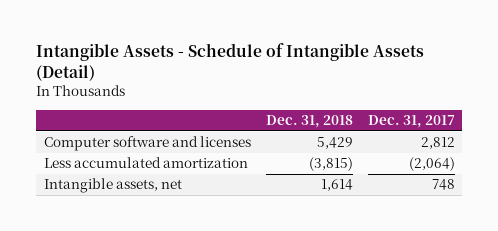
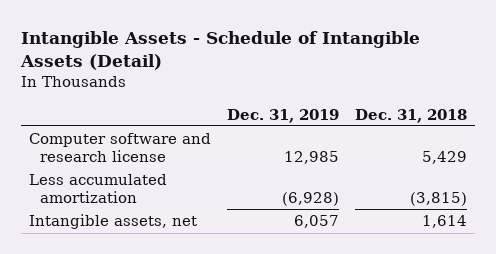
- | Dec. 31, 2018 | Dec. 31, 2017
+ | Dec. 31, 2019 | Dec. 31, 2018
- Computer software and licenses | 5,429 | 2,812
+ Computer software and research license | 12,985 | 5,429

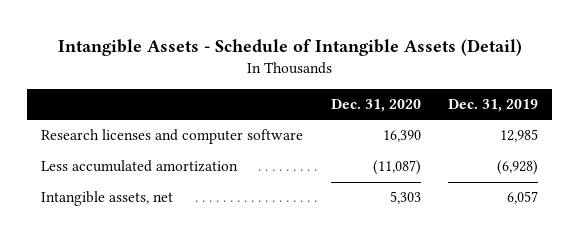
- | Dec. 31, 2019 | Dec. 31, 2018
+ | Dec. 31, 2020 | Dec. 31, 2019
- Computer software and research license | 12,985 | 5,429
+ Research licenses and computer software | 16,390 | 12,985

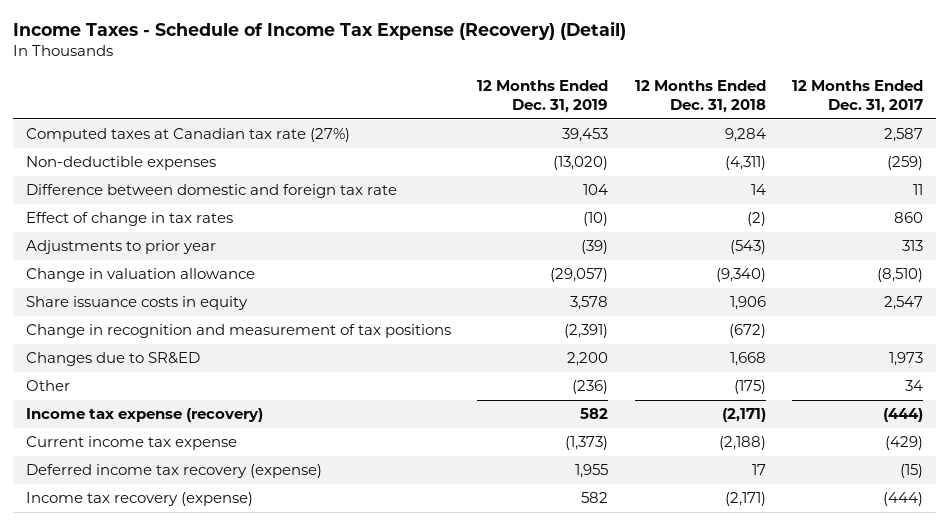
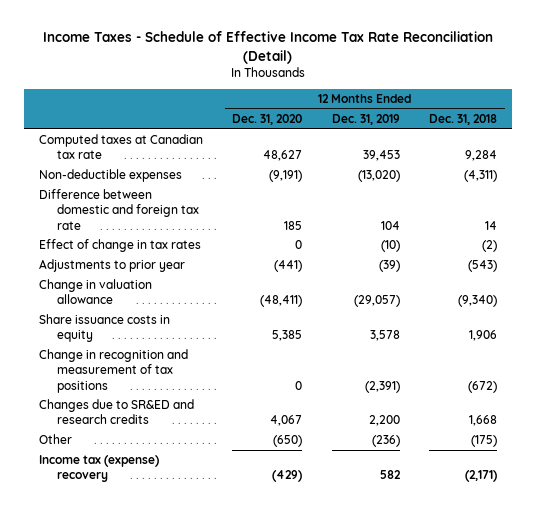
- Income Taxes - Schedule of Income Tax Expense (Recovery) (Detail)
+ Income Taxes - Schedule of Effective Income Tax Rate Reconciliation (Detail)
- | 12 Months Ended Dec. 31, 2019 | 12 Months Ended Dec. 31, 2018 | 12 Months Ended Dec. 31, 2017
+ | 12 Months Ended Dec. 31, 2020 | 12 Months Ended Dec. 31, 2019 | 12 Months Ended Dec. 31, 2018
- Computed taxes at Canadian tax rate (27%) | 39,453 | 9,284 | 2,587
+ Computed taxes at Canadian tax rate | 48,627 | 39,453 | 9,284
- Changes due to SR&ED | 2,200 | 1,668 | 1,973
+ Changes due to SR&ED and research credits | 4,067 | 2,200 | 1,668
- Income tax expense (recovery) | 582 | (2,171) | (444)
- Current income tax expense | (1,373) | (2,188) | (429)
- Deferred income tax recovery (expense) | 1,955 | 17 | (15)
- Income tax recovery (expense) | 582 | (2,171) | (444)
+ Income tax (expense) recovery | (429) | 582 | (2,171)

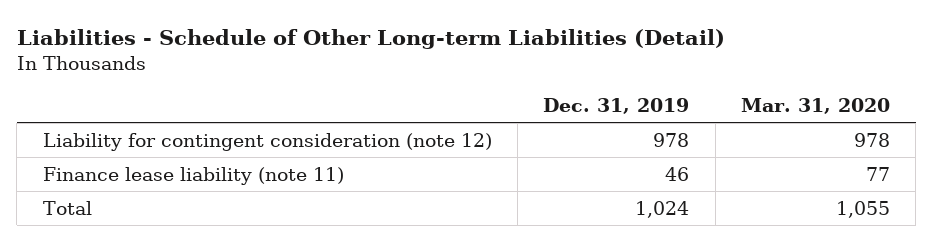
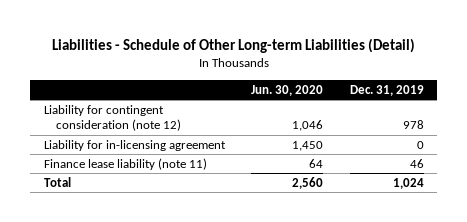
- | Dec. 31, 2019 | Mar. 31, 2020
+ | Jun. 30, 2020 | Dec. 31, 2019
+ Liability for in-licensing agreement | 1,450 | 0

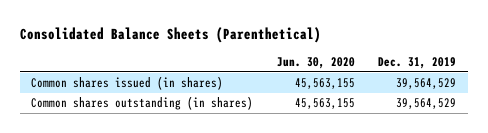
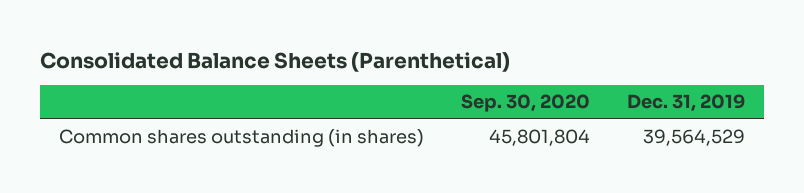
- | Jun. 30, 2020 | Dec. 31, 2019
+ | Sep. 30, 2020 | Dec. 31, 2019
- Common shares issued (in shares) | 45,563,155 | 39,564,529

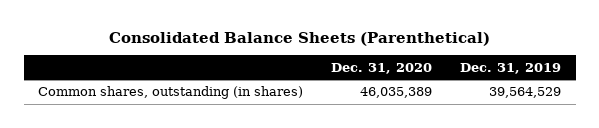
- | Sep. 30, 2020 | Dec. 31, 2019
+ | Dec. 31, 2020 | Dec. 31, 2019
- Common shares outstanding (in shares) | 45,801,804 | 39,564,529
+ Common shares, outstanding (in shares) | 46,035,389 | 39,564,529

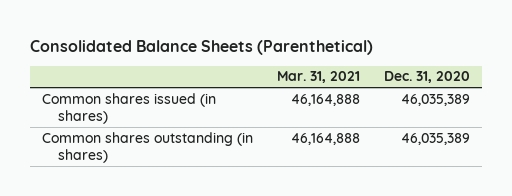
- | Dec. 31, 2020 | Dec. 31, 2019
+ | Mar. 31, 2021 | Dec. 31, 2020
- Common shares, outstanding (in shares) | 46,035,389 | 39,564,529
+ Common shares issued (in shares) | 46,164,888 | 46,035,389
+ Common shares outstanding (in shares) | 46,164,888 | 46,035,389

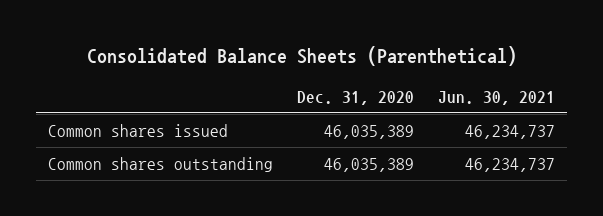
- | Mar. 31, 2021 | Dec. 31, 2020
+ | Dec. 31, 2020 | Jun. 30, 2021
- Common shares issued (in shares) | 46,164,888 | 46,035,389
- Common shares outstanding (in shares) | 46,164,888 | 46,035,389
+ Common shares issued | 46,035,389 | 46,234,737
+ Common shares outstanding | 46,035,389 | 46,234,737

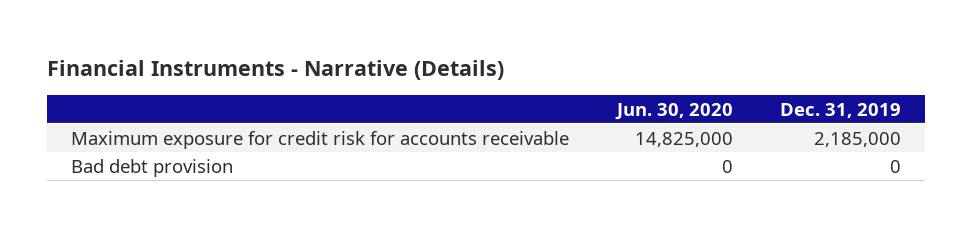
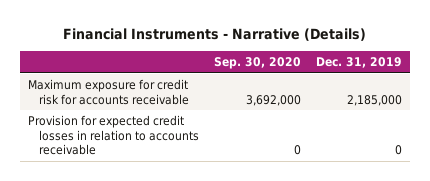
- | Jun. 30, 2020 | Dec. 31, 2019
+ | Sep. 30, 2020 | Dec. 31, 2019
- Bad debt provision | 0 | 0
+ Provision for expected credit losses in relation to accounts receivable | 0 | 0

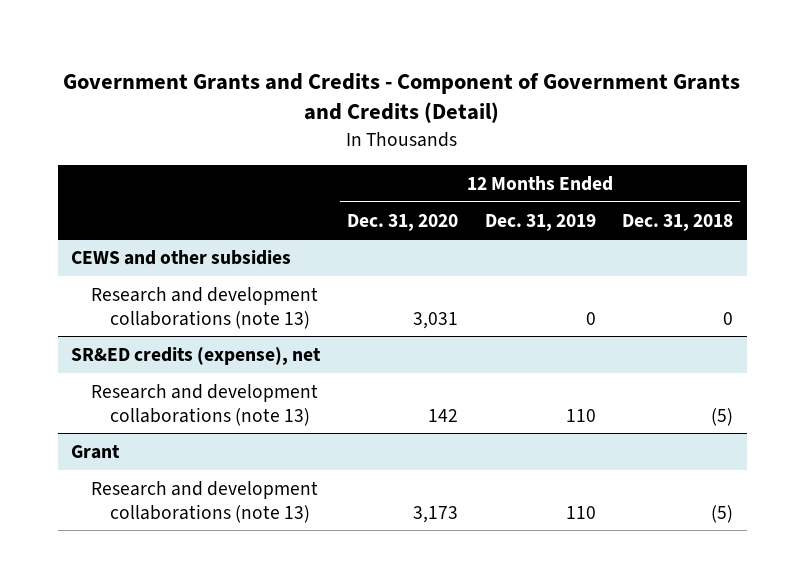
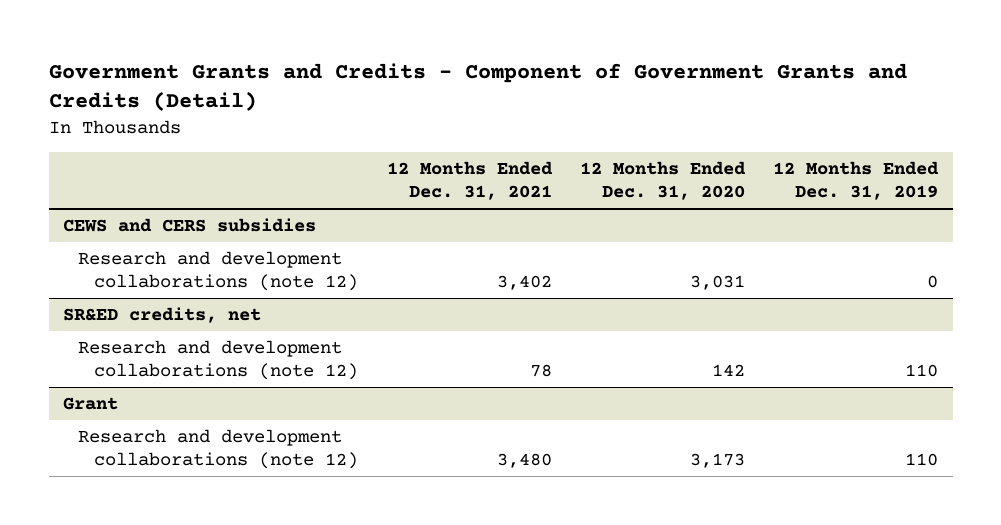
- | 12 Months Ended Dec. 31, 2020 | 12 Months Ended Dec. 31, 2019 | 12 Months Ended Dec. 31, 2018
+ | 12 Months Ended Dec. 31, 2021 | 12 Months Ended Dec. 31, 2020 | 12 Months Ended Dec. 31, 2019
- CEWS and other subsidies
- Research and development collaborations (note 13) | 3,031 | 0 | 0
- SR&ED credits (expense), net
- Research and development collaborations (note 13) | 142 | 110 | (5)
+ CEWS and CERS subsidies
+ Research and development collaborations (note 12) | 3,402 | 3,031 | 0
+ SR&ED credits, net
+ Research and development collaborations (note 12) | 78 | 142 | 110
@ Grant
- Research and development collaborations (note 13) | 3,173 | 110 | (5)
+ Research and development collaborations (note 12) | 3,480 | 3,173 | 110

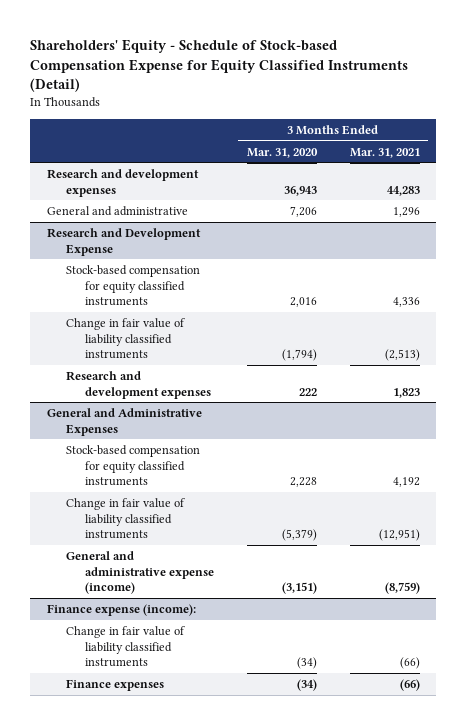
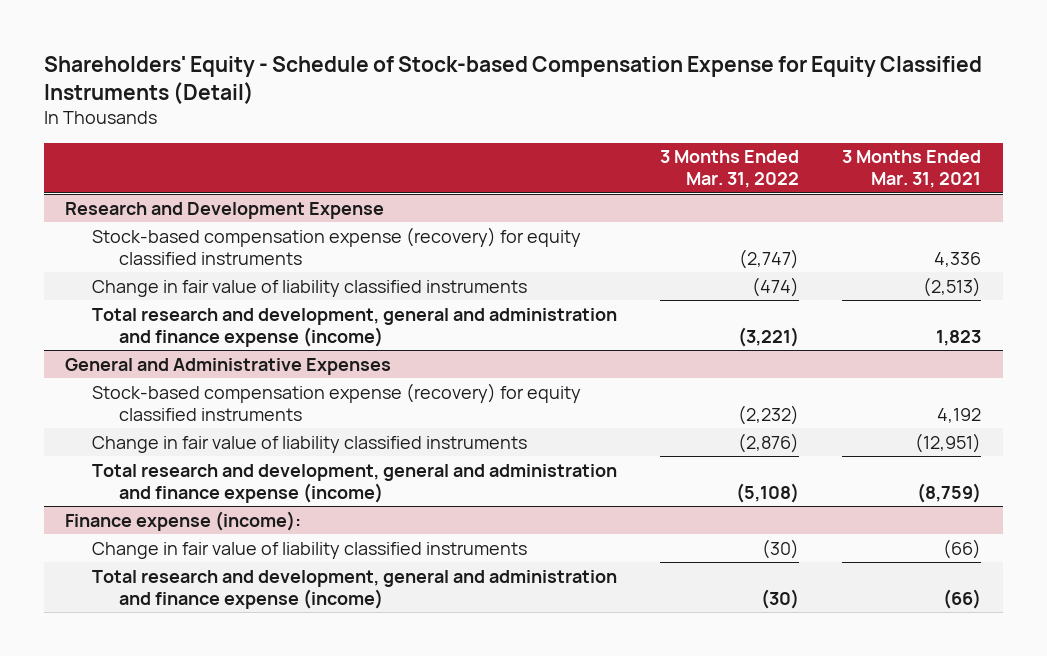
- | 3 Months Ended Mar. 31, 2020 | 3 Months Ended Mar. 31, 2021
+ | 3 Months Ended Mar. 31, 2022 | 3 Months Ended Mar. 31, 2021
- Research and development expenses | 36,943 | 44,283
- General and administrative | 7,206 | 1,296
@ Research and Development Expense
- Stock-based compensation for equity classified instruments | 2,016 | 4,336
+ Stock-based compensation expense (recovery) for equity classified instruments | (2,747) | 4,336
- Research and development expenses | 222 | 1,823
+ Total research and development, general and administration and finance expense (income) | (3,221) | 1,823
@ General and Administrative Expenses
- Stock-based compensation for equity classified instruments | 2,228 | 4,192
+ Stock-based compensation expense (recovery) for equity classified instruments | (2,232) | 4,192
- General and administrative expense (income) | (3,151) | (8,759)
+ Total research and development, general and administration and finance expense (income) | (5,108) | (8,759)
@ Finance expense (income):
- Finance expenses | (34) | (66)
+ Total research and development, general and administration and finance expense (income) | (30) | (66)

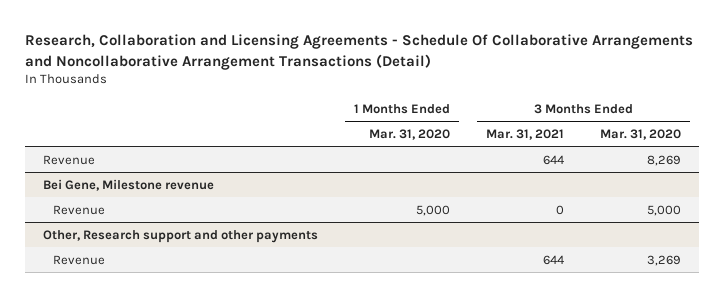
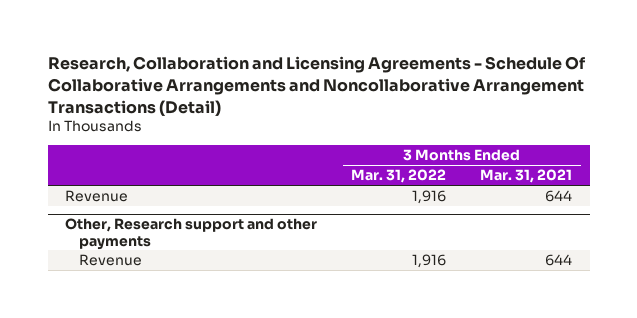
- | 1 Months Ended Mar. 31, 2020 | 3 Months Ended Mar. 31, 2021 | 3 Months Ended Mar. 31, 2020
+ | 3 Months Ended Mar. 31, 2022 | 3 Months Ended Mar. 31, 2021
- Bei Gene, Milestone revenue
- Revenue | 5,000 | 0 | 5,000

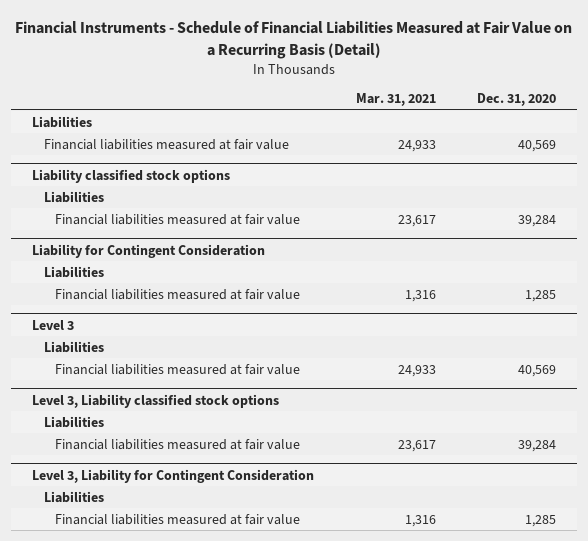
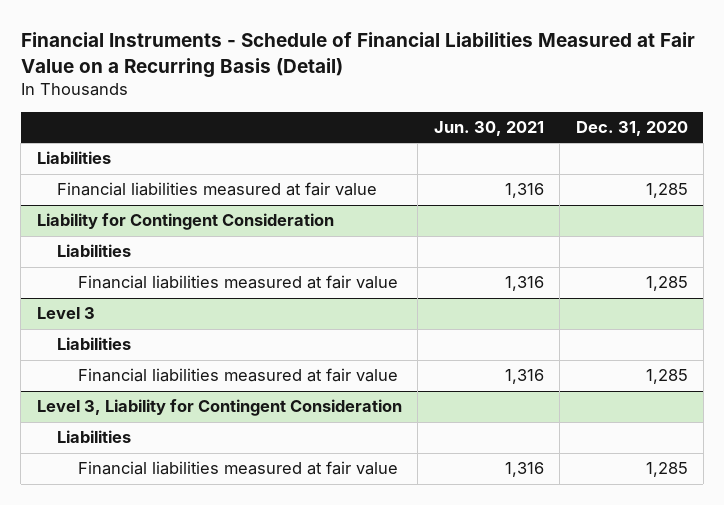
- | Mar. 31, 2021 | Dec. 31, 2020
+ | Jun. 30, 2021 | Dec. 31, 2020
- Financial liabilities measured at fair value | 24,933 | 40,569
- Liability classified stock options
- Liabilities
- Financial liabilities measured at fair value | 23,617 | 39,284
+ Financial liabilities measured at fair value | 1,316 | 1,285
@ Level 3
- Financial liabilities measured at fair value | 24,933 | 40,569
- Level 3, Liability classified stock options
- Liabilities
- Financial liabilities measured at fair value | 23,617 | 39,284
@ Level 3
+ Financial liabilities measured at fair value | 1,316 | 1,285

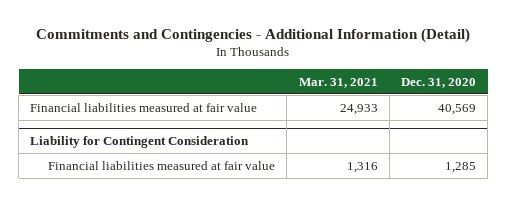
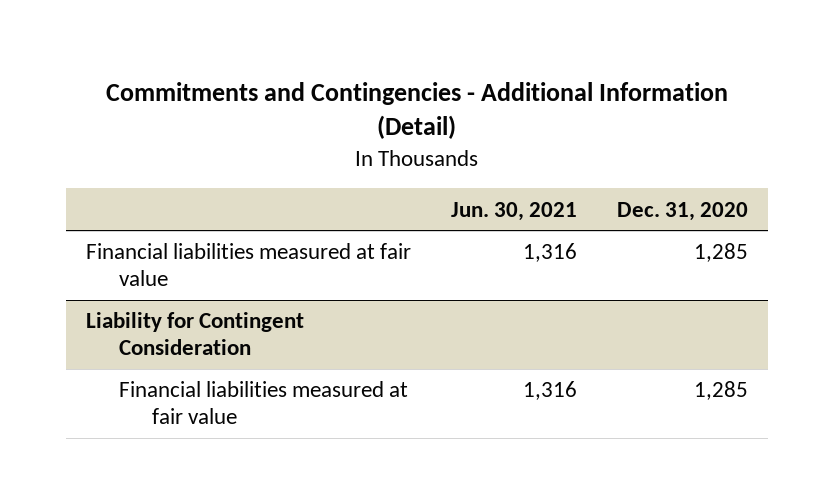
- | Mar. 31, 2021 | Dec. 31, 2020
+ | Jun. 30, 2021 | Dec. 31, 2020
- Financial liabilities measured at fair value | 24,933 | 40,569
+ Financial liabilities measured at fair value | 1,316 | 1,285

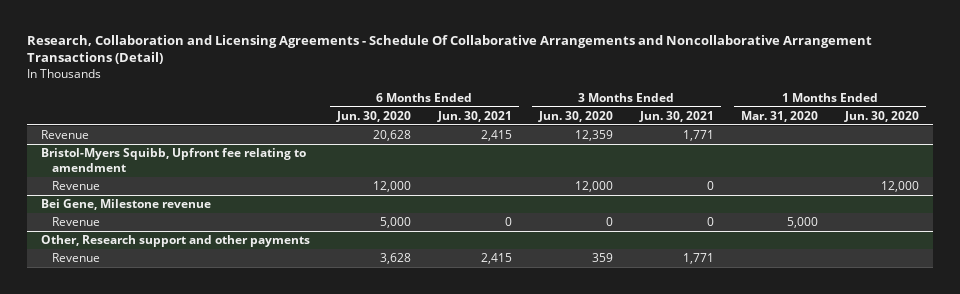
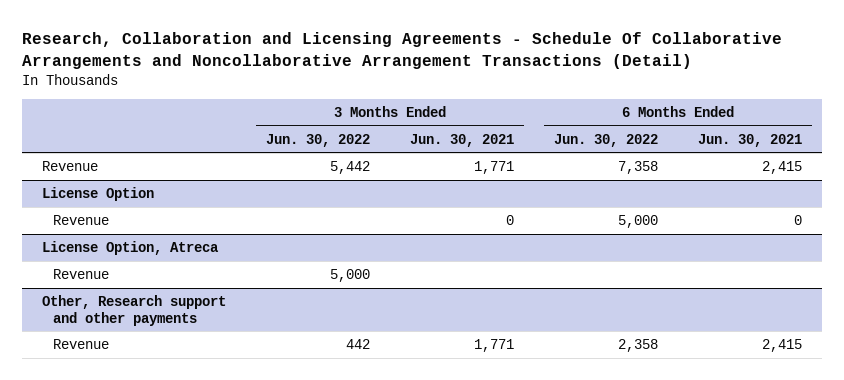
- | 6 Months Ended Jun. 30, 2020 | 6 Months Ended Jun. 30, 2021 | 3 Months Ended Jun. 30, 2020 | 3 Months Ended Jun. 30, 2021 | 1 Months Ended Mar. 31, 2020 | 1 Months Ended Jun. 30, 2020
+ | 3 Months Ended Jun. 30, 2022 | 3 Months Ended Jun. 30, 2021 | 6 Months Ended Jun. 30, 2022 | 6 Months Ended Jun. 30, 2021
- Bristol-Myers Squibb, Upfront fee relating to amendment
- Revenue | 12,000 | | 12,000 | 0 | | 12,000
- Bei Gene, Milestone revenue
+ License Option
+ License Option, Atreca
+ Revenue | 5,000 | | |

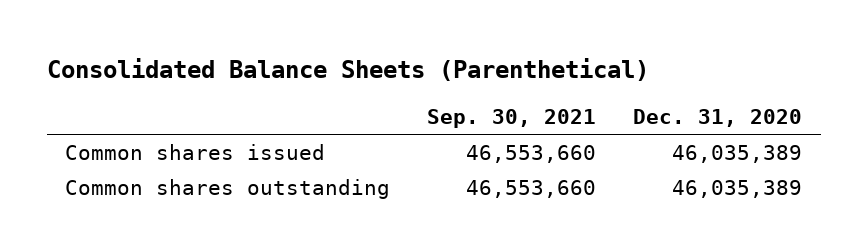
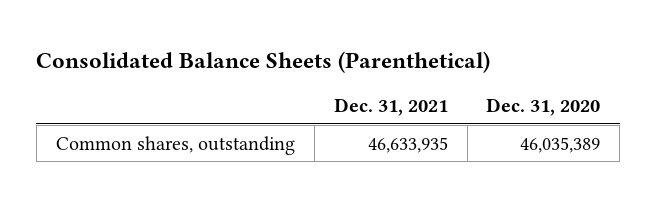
- | Sep. 30, 2021 | Dec. 31, 2020
+ | Dec. 31, 2021 | Dec. 31, 2020
- Common shares issued | 46,553,660 | 46,035,389
- Common shares outstanding | 46,553,660 | 46,035,389
+ Common shares, outstanding | 46,633,935 | 46,035,389

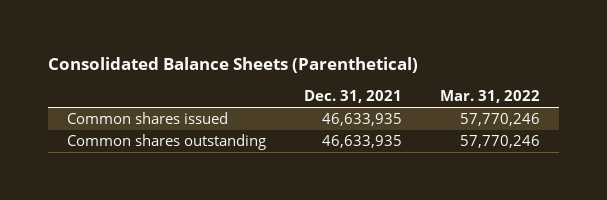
- | Dec. 31, 2021 | Dec. 31, 2020
+ | Dec. 31, 2021 | Mar. 31, 2022
- Common shares, outstanding | 46,633,935 | 46,035,389
+ Common shares issued | 46,633,935 | 57,770,246
+ Common shares outstanding | 46,633,935 | 57,770,246

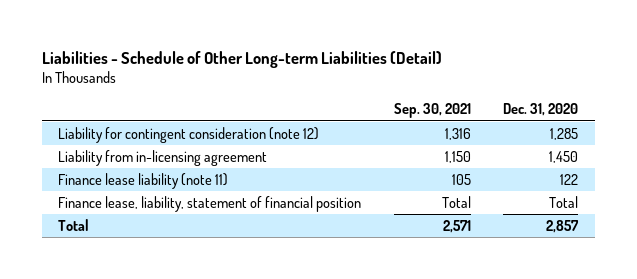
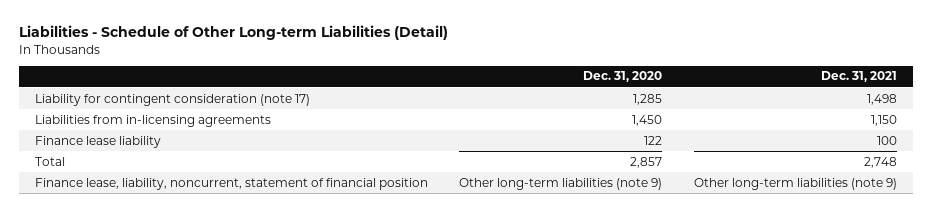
- | Sep. 30, 2021 | Dec. 31, 2020
+ | Dec. 31, 2020 | Dec. 31, 2021
- Liability for contingent consideration (note 12) | 1,316 | 1,285
- Liability from in-licensing agreement | 1,150 | 1,450
- Finance lease liability (note 11) | 105 | 122
- Finance lease, liability, statement of financial position | Total | Total
+ Liability for contingent consideration (note 17) | 1,285 | 1,498
+ Liabilities from in-licensing agreements | 1,450 | 1,150
+ Finance lease liability | 122 | 100
+ Finance lease, liability, noncurrent, statement of financial position | Other long-term liabilities (note 9) | Other long-term liabilities (note 9)

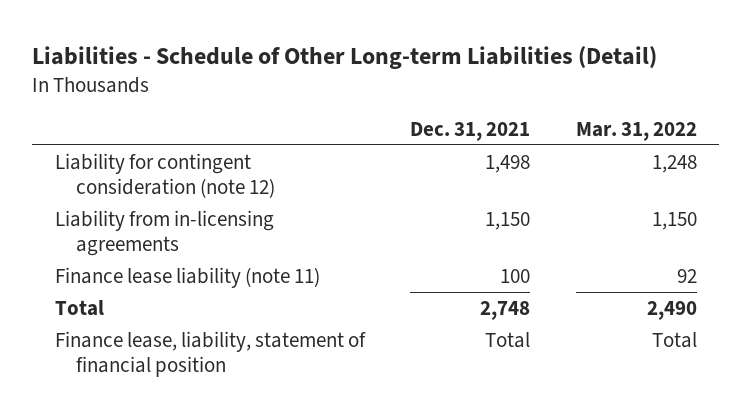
- | Dec. 31, 2020 | Dec. 31, 2021
+ | Dec. 31, 2021 | Mar. 31, 2022
- Liability for contingent consideration (note 17) | 1,285 | 1,498
- Liabilities from in-licensing agreements | 1,450 | 1,150
- Finance lease liability | 122 | 100
+ Liability for contingent consideration (note 12) | 1,498 | 1,248
+ Liability from in-licensing agreements | 1,150 | 1,150
+ Finance lease liability (note 11) | 100 | 92
- Finance lease, liability, noncurrent, statement of financial position | Other long-term liabilities (note 9) | Other long-term liabilities (note 9)
+ Finance lease, liability, statement of financial position | Total | Total

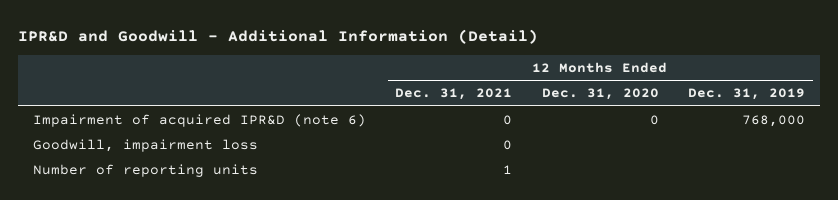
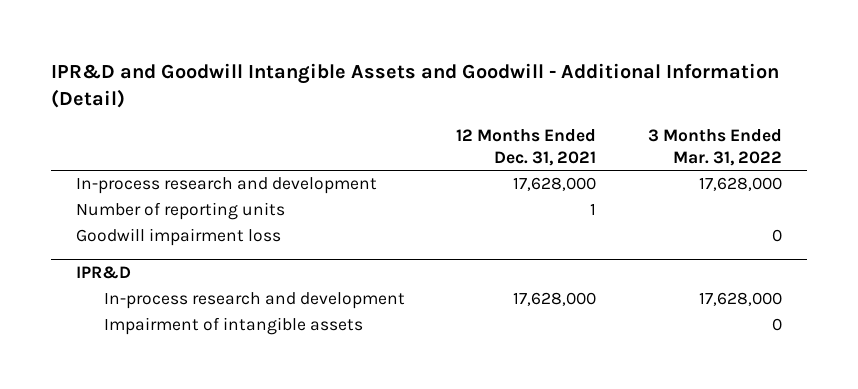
- IPR&D and Goodwill - Additional Information (Detail)
+ IPR&D and Goodwill Intangible Assets and Goodwill - Additional Information (Detail)
- | 12 Months Ended Dec. 31, 2021 | 12 Months Ended Dec. 31, 2020 | 12 Months Ended Dec. 31, 2019
+ | 12 Months Ended Dec. 31, 2021 | 3 Months Ended Mar. 31, 2022
- Impairment of acquired IPR&D (note 6) | 0 | 0 | 768,000
- Goodwill, impairment loss | 0 | |
+ In-process research and development | 17,628,000 | 17,628,000
+ Goodwill impairment loss | | 0
+ IPR&D
+ In-process research and development | 17,628,000 | 17,628,000
+ Impairment of intangible assets | | 0

